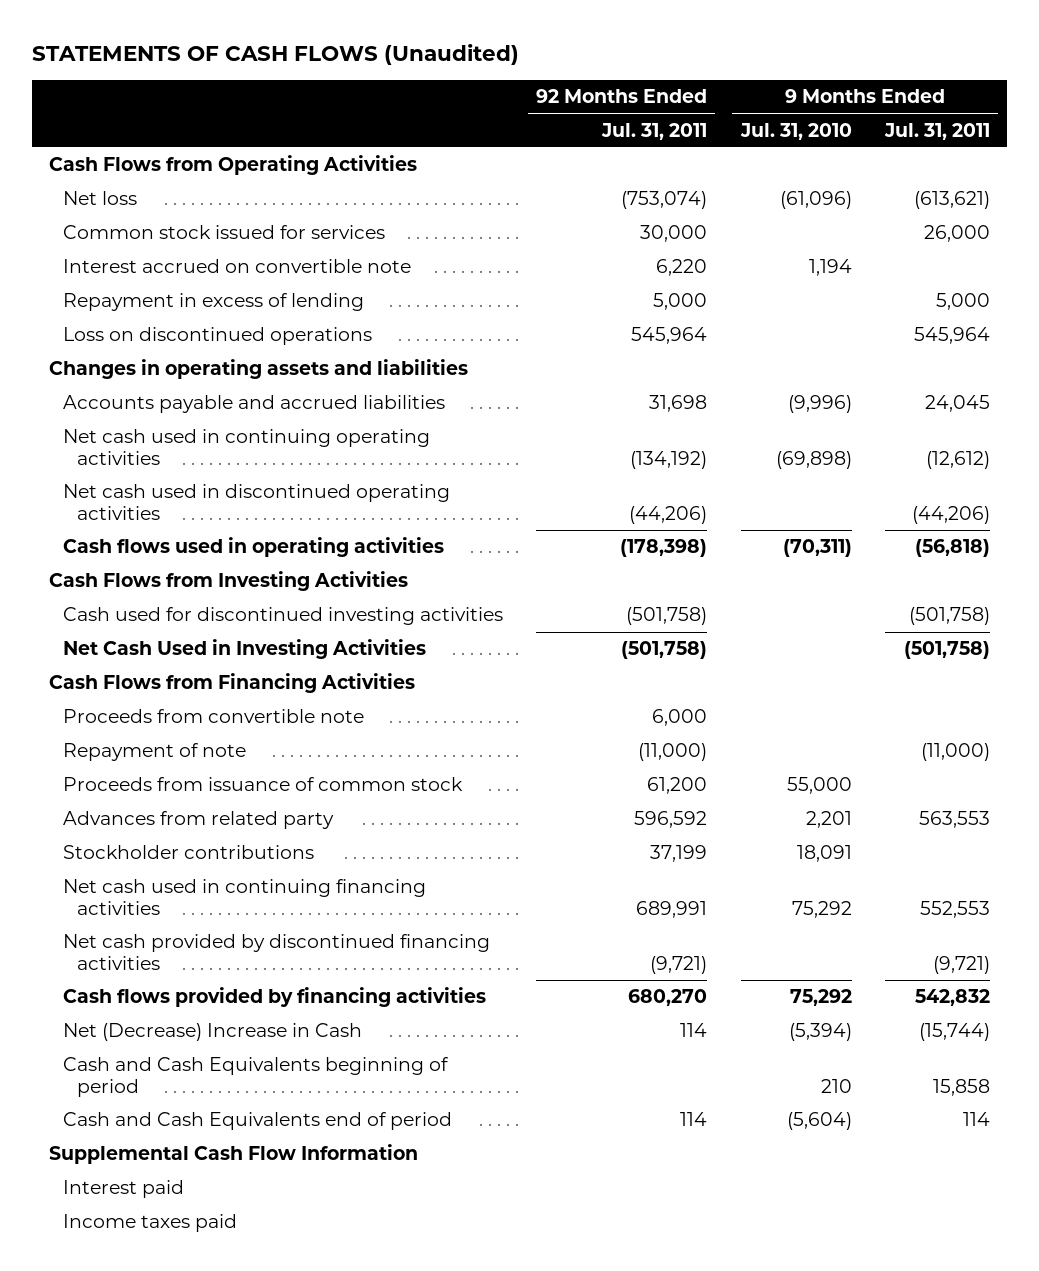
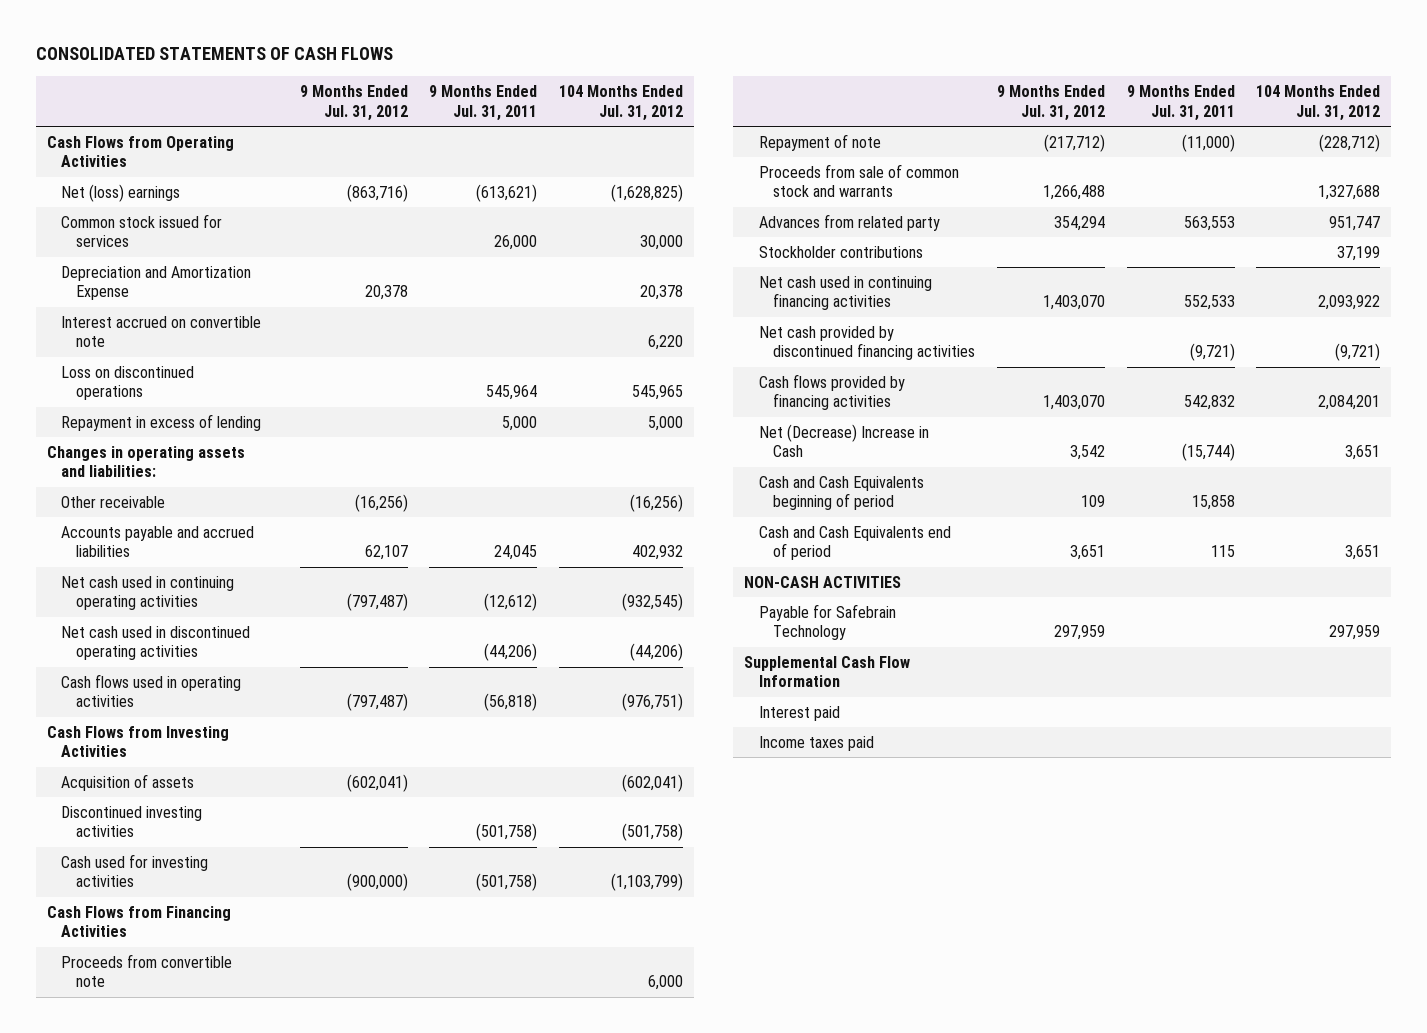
- STATEMENTS OF CASH FLOWS (Unaudited)
+ CONSOLIDATED STATEMENTS OF CASH FLOWS
- | 92 Months Ended Jul. 31, 2011 | 9 Months Ended Jul. 31, 2010 | 9 Months Ended Jul. 31, 2011
+ | 9 Months Ended Jul. 31, 2012 | 9 Months Ended Jul. 31, 2011 | 104 Months Ended Jul. 31, 2012
- Net loss | (753,074) | (61,096) | (613,621)
+ Net (loss) earnings | (863,716) | (613,621) | (1,628,825)
+ Depreciation and Amortization Expense | 20,378 | | 20,378
- Changes in operating assets and liabilities
moved down: Repayment in excess of lending | | 5,000 | 5,000
+ Changes in operating assets and liabilities:
+ Other receivable | (16,256) | | (16,256)
- Cash used for discontinued investing activities | (501,758) | | (501,758)
- Net Cash Used in Investing Activities | (501,758) | | (501,758)
+ Acquisition of assets | (602,041) | | (602,041)
+ Discontinued investing activities | | (501,758) | (501,758)
+ Cash used for investing activities | (900,000) | (501,758) | (1,103,799)
- Proceeds from issuance of common stock | 61,200 | 55,000 |
+ Proceeds from sale of common stock and warrants | 1,266,488 | | 1,327,688
- Net cash used in continuing financing activities | 689,991 | 75,292 | 552,553
+ Net cash used in continuing financing activities | 1,403,070 | 552,533 | 2,093,922
- Cash and Cash Equivalents end of period | 114 | (5,604) | 114
+ Cash and Cash Equivalents end of period | 3,651 | 115 | 3,651
+ NON-CASH ACTIVITIES
+ Payable for Safebrain Technology | 297,959 | | 297,959

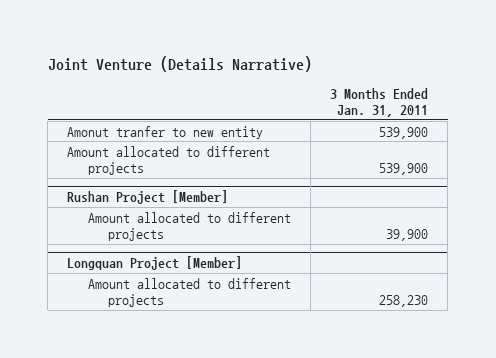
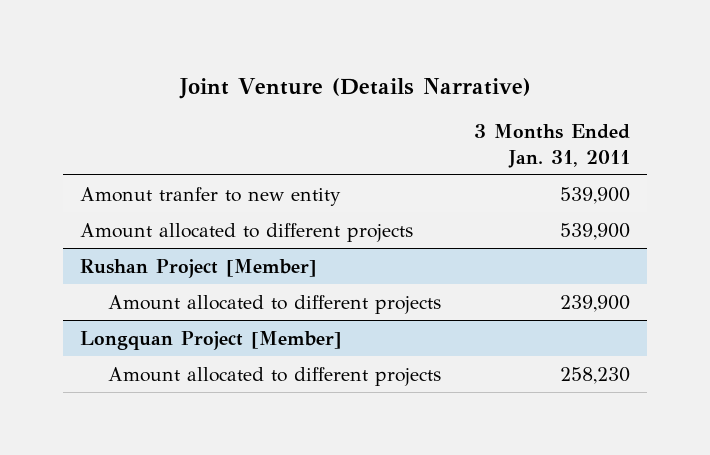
@ Rushan Project [Member]
- Amount allocated to different projects | 39,900
+ Amount allocated to different projects | 239,900

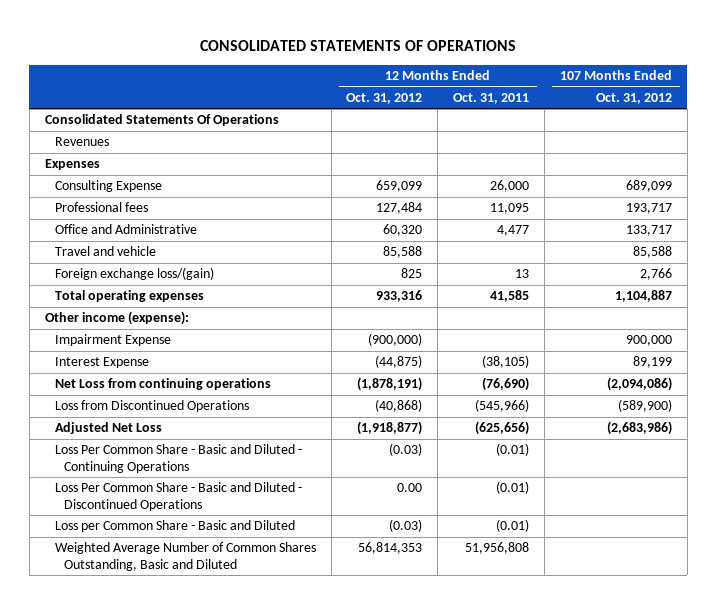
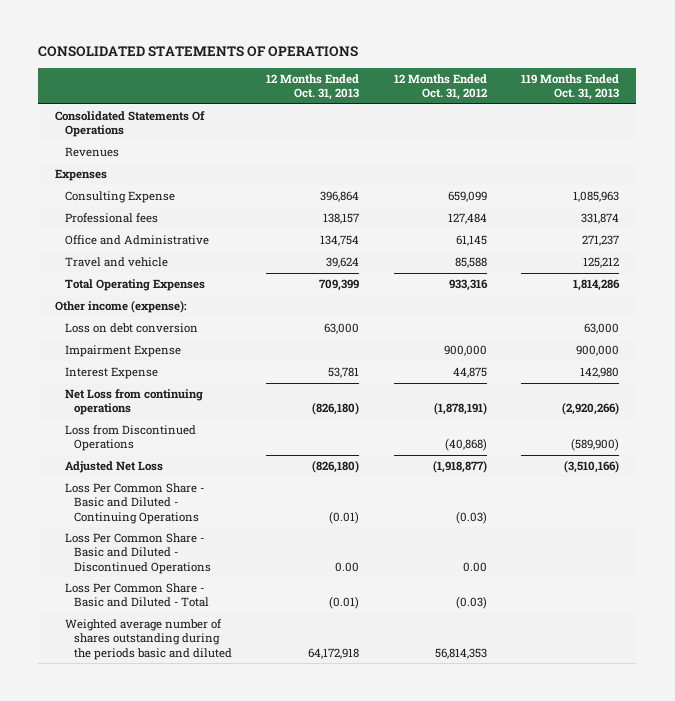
- | 12 Months Ended Oct. 31, 2012 | 12 Months Ended Oct. 31, 2011 | 107 Months Ended Oct. 31, 2012
+ | 12 Months Ended Oct. 31, 2013 | 12 Months Ended Oct. 31, 2012 | 119 Months Ended Oct. 31, 2013
- Office and Administrative | 60,320 | 4,477 | 133,717
+ Office and Administrative | 134,754 | 61,145 | 271,237
- Foreign exchange loss/(gain) | 825 | 13 | 2,766
- Total operating expenses | 933,316 | 41,585 | 1,104,887
+ Total Operating Expenses | 709,399 | 933,316 | 1,814,286
- Impairment Expense | (900,000) | | 900,000
- Interest Expense | (44,875) | (38,105) | 89,199
+ Loss on debt conversion | 63,000 | | 63,000
+ Impairment Expense | | 900,000 | 900,000
+ Interest Expense | 53,781 | 44,875 | 142,980
- Loss per Common Share - Basic and Diluted | (0.03) | (0.01) |
- Weighted Average Number of Common Shares Outstanding, Basic and Diluted | 56,814,353 | 51,956,808 |
+ Loss Per Common Share - Basic and Diluted - Total | (0.01) | (0.03) |
+ Weighted average number of shares outstanding during the periods basic and diluted | 64,172,918 | 56,814,353 |

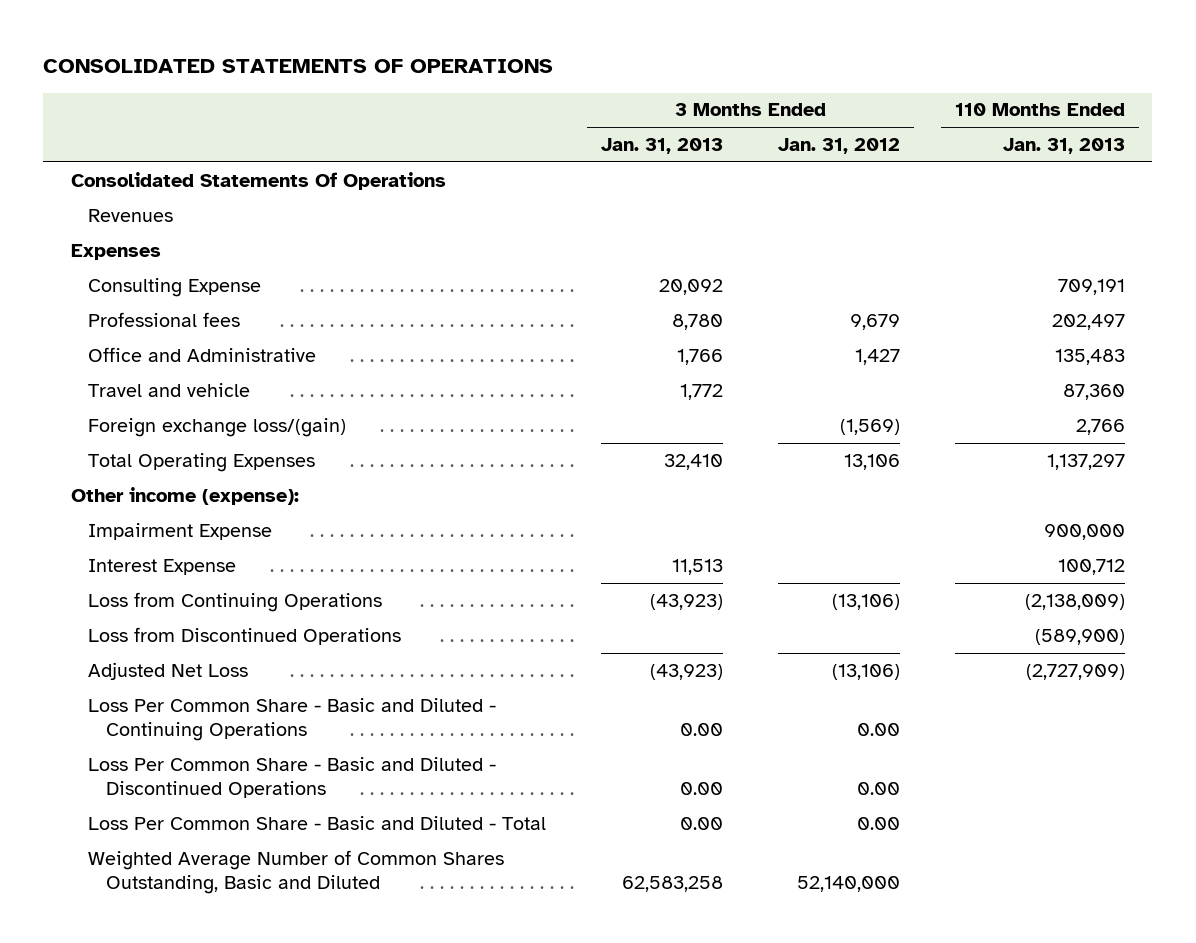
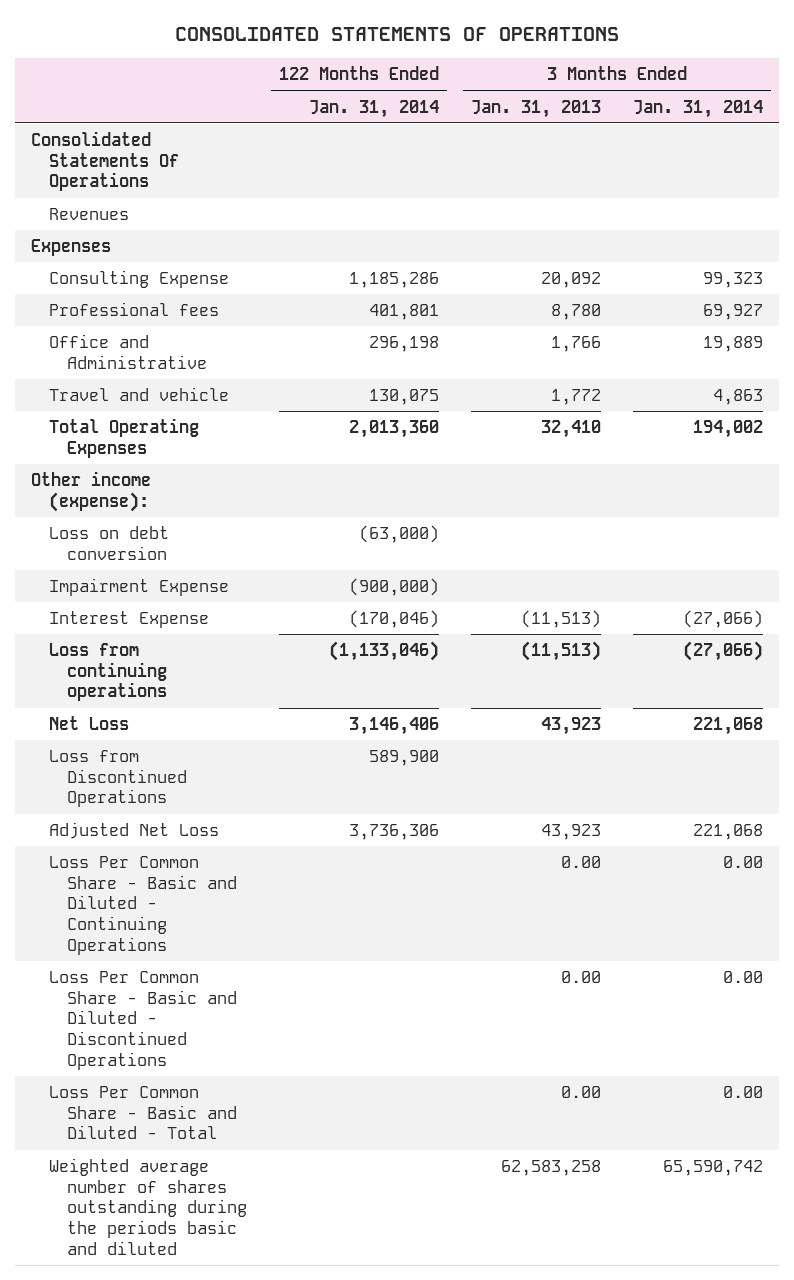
- | 3 Months Ended Jan. 31, 2013 | 3 Months Ended Jan. 31, 2012 | 110 Months Ended Jan. 31, 2013
+ | 122 Months Ended Jan. 31, 2014 | 3 Months Ended Jan. 31, 2013 | 3 Months Ended Jan. 31, 2014
- Foreign exchange loss/(gain) | | (1,569) | 2,766
+ Loss on debt conversion | (63,000) | |
- Interest Expense | 11,513 | | 100,712
- Loss from Continuing Operations | (43,923) | (13,106) | (2,138,009)
+ Interest Expense | (170,046) | (11,513) | (27,066)
+ Loss from continuing operations | (1,133,046) | (11,513) | (27,066)
+ Net Loss | 3,146,406 | 43,923 | 221,068
- Adjusted Net Loss | (43,923) | (13,106) | (2,727,909)
+ Adjusted Net Loss | 3,736,306 | 43,923 | 221,068
- Weighted Average Number of Common Shares Outstanding, Basic and Diluted | 62,583,258 | 52,140,000 |
+ Weighted average number of shares outstanding during the periods basic and diluted | | 62,583,258 | 65,590,742

